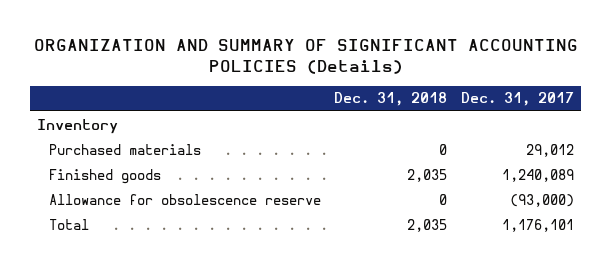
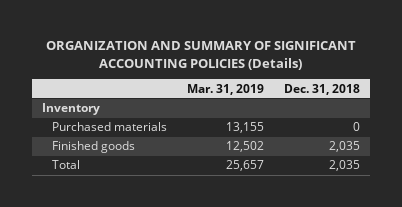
- | Dec. 31, 2018 | Dec. 31, 2017
+ | Mar. 31, 2019 | Dec. 31, 2018
- Allowance for obsolescence reserve | 0 | (93,000)

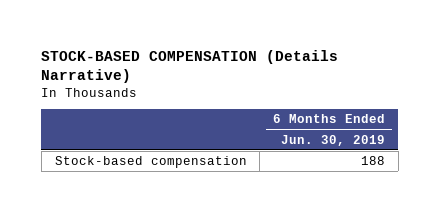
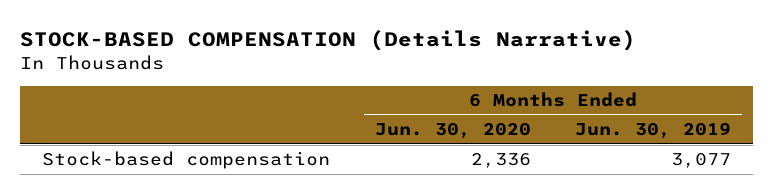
- | 6 Months Ended Jun. 30, 2019
+ | 6 Months Ended Jun. 30, 2020 | 6 Months Ended Jun. 30, 2019
- Stock-based compensation | 188
+ Stock-based compensation | 2,336 | 3,077

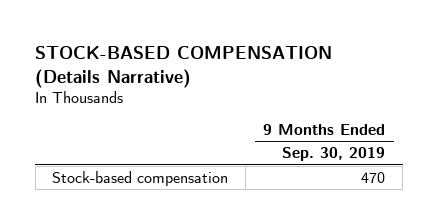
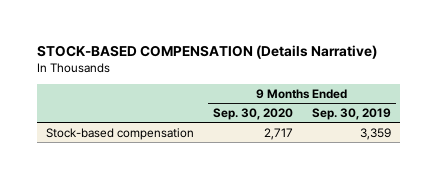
- | 9 Months Ended Sep. 30, 2019
+ | 9 Months Ended Sep. 30, 2020 | 9 Months Ended Sep. 30, 2019
- Stock-based compensation | 470
+ Stock-based compensation | 2,717 | 3,359

